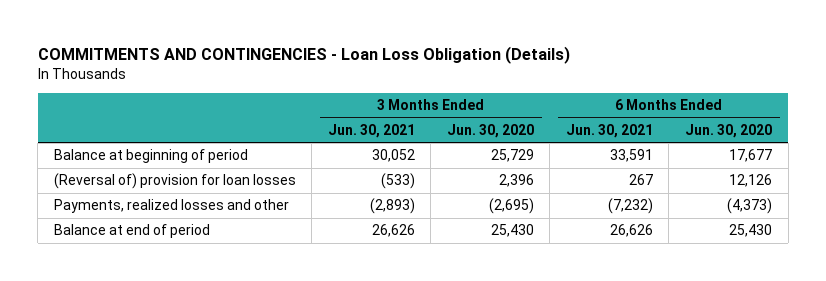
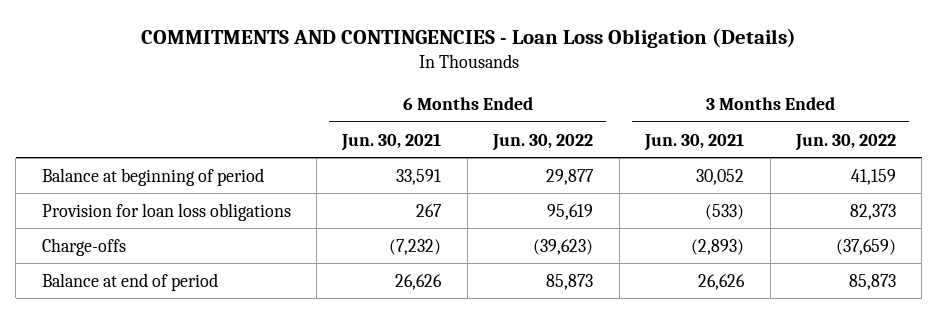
- | 3 Months Ended Jun. 30, 2021 | 3 Months Ended Jun. 30, 2020 | 6 Months Ended Jun. 30, 2021 | 6 Months Ended Jun. 30, 2020
+ | 6 Months Ended Jun. 30, 2021 | 6 Months Ended Jun. 30, 2022 | 3 Months Ended Jun. 30, 2021 | 3 Months Ended Jun. 30, 2022
- (Reversal of) provision for loan losses | (533) | 2,396 | 267 | 12,126
- Payments, realized losses and other | (2,893) | (2,695) | (7,232) | (4,373)
+ Provision for loan loss obligations | 267 | 95,619 | (533) | 82,373
+ Charge-offs | (7,232) | (39,623) | (2,893) | (37,659)

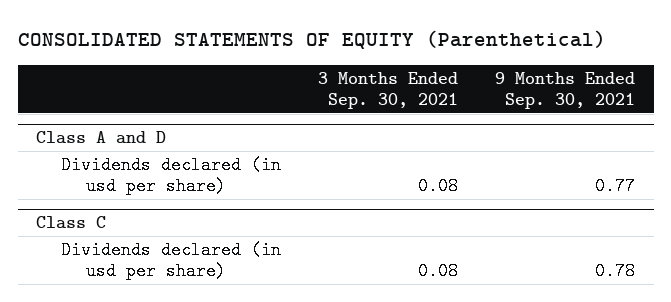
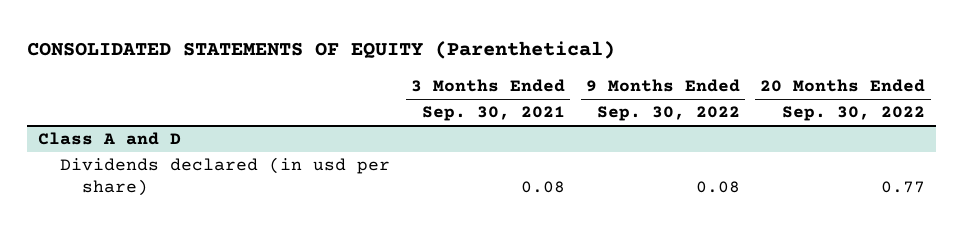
- | 3 Months Ended Sep. 30, 2021 | 9 Months Ended Sep. 30, 2021
+ | 3 Months Ended Sep. 30, 2021 | 9 Months Ended Sep. 30, 2022 | 20 Months Ended Sep. 30, 2022
- Class C
- Dividends declared (in usd per share) | 0.08 | 0.78

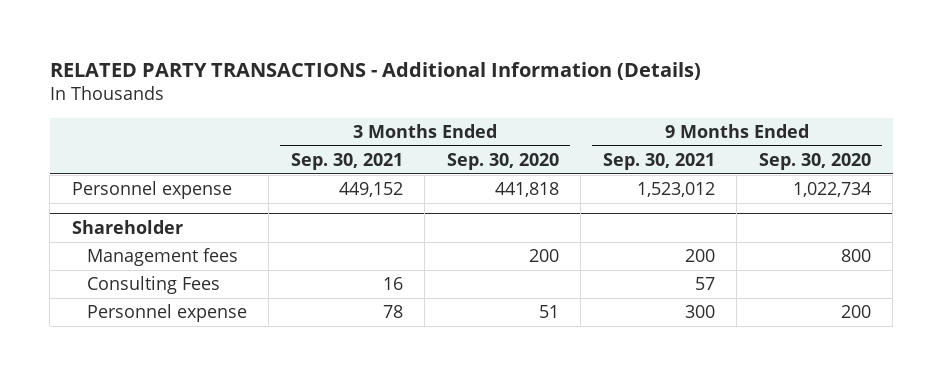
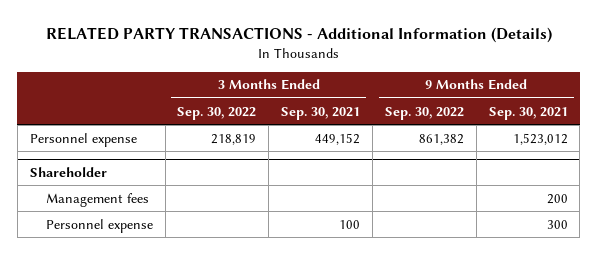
- | 3 Months Ended Sep. 30, 2021 | 3 Months Ended Sep. 30, 2020 | 9 Months Ended Sep. 30, 2021 | 9 Months Ended Sep. 30, 2020
+ | 3 Months Ended Sep. 30, 2022 | 3 Months Ended Sep. 30, 2021 | 9 Months Ended Sep. 30, 2022 | 9 Months Ended Sep. 30, 2021
@ Shareholder
- Consulting Fees | 16 | | 57 |
- Personnel expense | 78 | 51 | 300 | 200
+ Personnel expense | | 100 | | 300

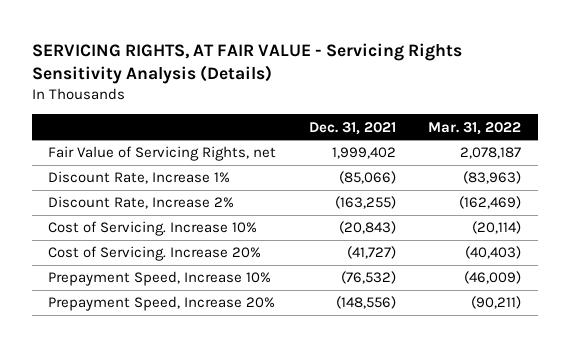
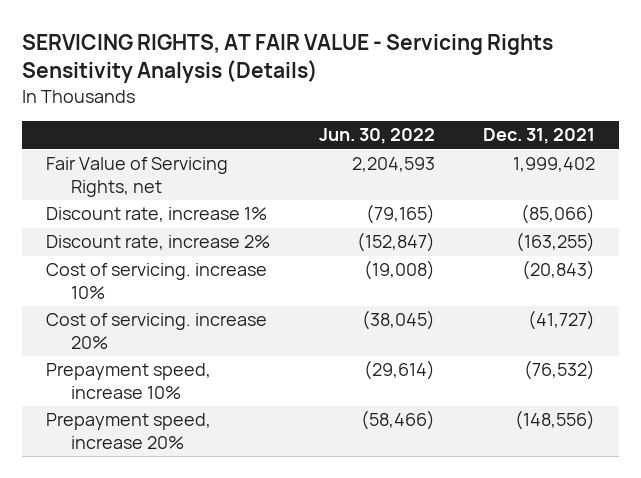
- | Dec. 31, 2021 | Mar. 31, 2022
+ | Jun. 30, 2022 | Dec. 31, 2021
- Discount Rate, Increase 1% | (85,066) | (83,963)
- Discount Rate, Increase 2% | (163,255) | (162,469)
- Cost of Servicing. Increase 10% | (20,843) | (20,114)
- Cost of Servicing. Increase 20% | (41,727) | (40,403)
- Prepayment Speed, Increase 10% | (76,532) | (46,009)
- Prepayment Speed, Increase 20% | (148,556) | (90,211)
+ Discount rate, increase 1% | (79,165) | (85,066)
+ Discount rate, increase 2% | (152,847) | (163,255)
+ Cost of servicing. increase 10% | (19,008) | (20,843)
+ Cost of servicing. increase 20% | (38,045) | (41,727)
+ Prepayment speed, increase 10% | (29,614) | (76,532)
+ Prepayment speed, increase 20% | (58,466) | (148,556)

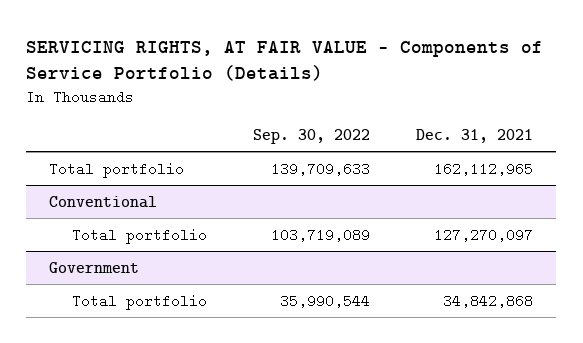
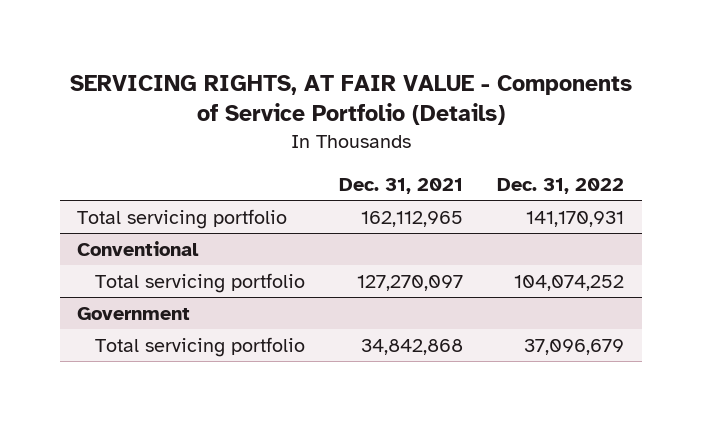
- | Sep. 30, 2022 | Dec. 31, 2021
+ | Dec. 31, 2021 | Dec. 31, 2022
- Total portfolio | 139,709,633 | 162,112,965
+ Total servicing portfolio | 162,112,965 | 141,170,931
@ Conventional
- Total portfolio | 103,719,089 | 127,270,097
+ Total servicing portfolio | 127,270,097 | 104,074,252
@ Government
- Total portfolio | 35,990,544 | 34,842,868
+ Total servicing portfolio | 34,842,868 | 37,096,679

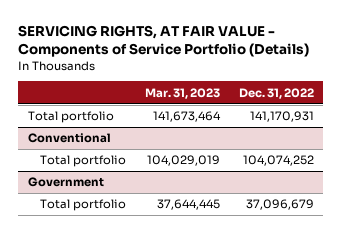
- | Dec. 31, 2021 | Dec. 31, 2022
+ | Mar. 31, 2023 | Dec. 31, 2022
- Total servicing portfolio | 162,112,965 | 141,170,931
+ Total portfolio | 141,673,464 | 141,170,931
@ Conventional
- Total servicing portfolio | 127,270,097 | 104,074,252
+ Total portfolio | 104,029,019 | 104,074,252
@ Government
- Total servicing portfolio | 34,842,868 | 37,096,679
+ Total portfolio | 37,644,445 | 37,096,679

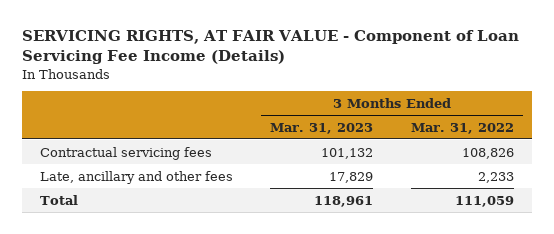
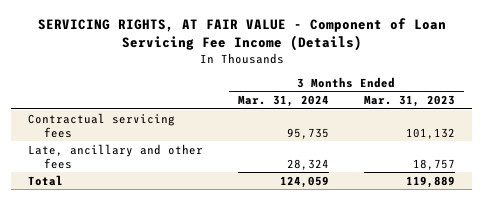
- | 3 Months Ended Mar. 31, 2023 | 3 Months Ended Mar. 31, 2022
+ | 3 Months Ended Mar. 31, 2024 | 3 Months Ended Mar. 31, 2023
- Late, ancillary and other fees | 17,829 | 2,233
- Total | 118,961 | 111,059
+ Late, ancillary and other fees | 28,324 | 18,757
+ Total | 124,059 | 119,889

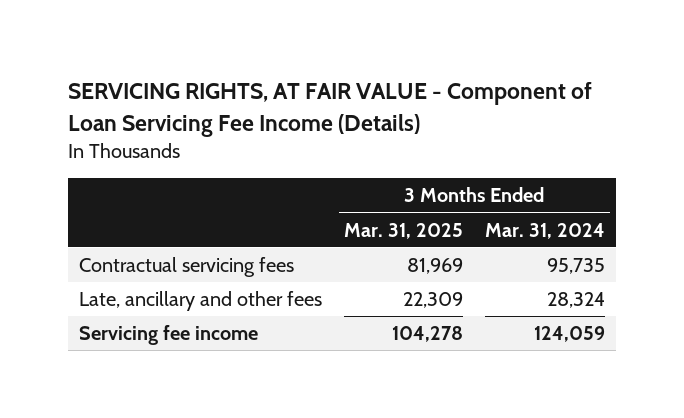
- | 3 Months Ended Mar. 31, 2024 | 3 Months Ended Mar. 31, 2023
+ | 3 Months Ended Mar. 31, 2025 | 3 Months Ended Mar. 31, 2024
- Total | 124,059 | 119,889
+ Servicing fee income | 104,278 | 124,059

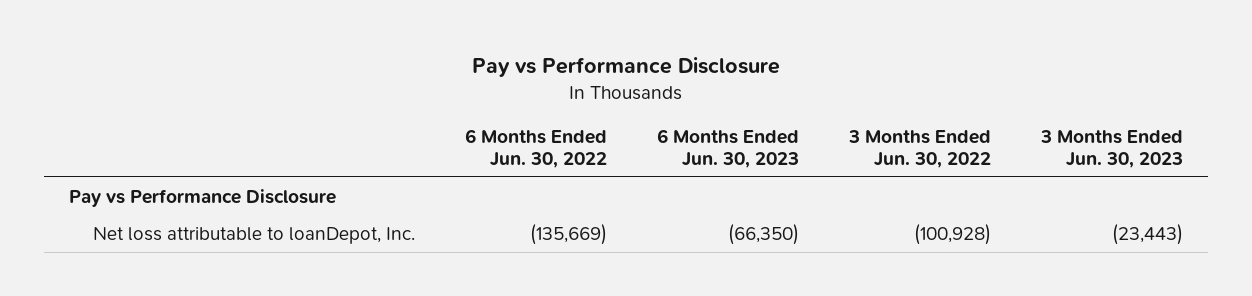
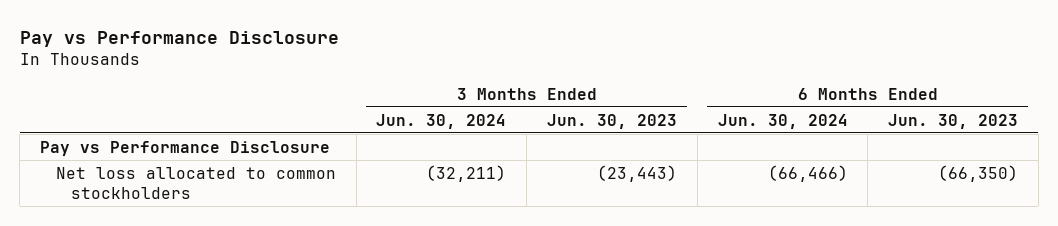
- | 6 Months Ended Jun. 30, 2022 | 6 Months Ended Jun. 30, 2023 | 3 Months Ended Jun. 30, 2022 | 3 Months Ended Jun. 30, 2023
+ | 3 Months Ended Jun. 30, 2024 | 3 Months Ended Jun. 30, 2023 | 6 Months Ended Jun. 30, 2024 | 6 Months Ended Jun. 30, 2023
- Net loss attributable to loanDepot, Inc. | (135,669) | (66,350) | (100,928) | (23,443)
+ Net loss allocated to common stockholders | (32,211) | (23,443) | (66,466) | (66,350)

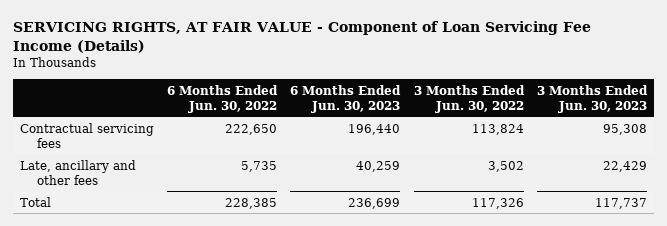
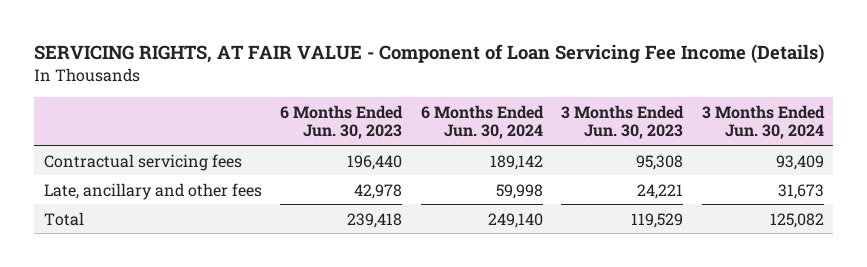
- | 6 Months Ended Jun. 30, 2022 | 6 Months Ended Jun. 30, 2023 | 3 Months Ended Jun. 30, 2022 | 3 Months Ended Jun. 30, 2023
+ | 6 Months Ended Jun. 30, 2023 | 6 Months Ended Jun. 30, 2024 | 3 Months Ended Jun. 30, 2023 | 3 Months Ended Jun. 30, 2024
- Late, ancillary and other fees | 5,735 | 40,259 | 3,502 | 22,429
- Total | 228,385 | 236,699 | 117,326 | 117,737
+ Late, ancillary and other fees | 42,978 | 59,998 | 24,221 | 31,673
+ Total | 239,418 | 249,140 | 119,529 | 125,082

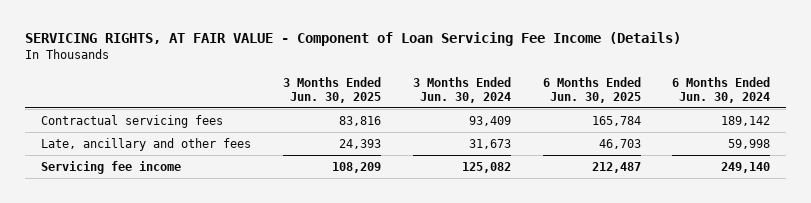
- | 6 Months Ended Jun. 30, 2023 | 6 Months Ended Jun. 30, 2024 | 3 Months Ended Jun. 30, 2023 | 3 Months Ended Jun. 30, 2024
+ | 3 Months Ended Jun. 30, 2025 | 3 Months Ended Jun. 30, 2024 | 6 Months Ended Jun. 30, 2025 | 6 Months Ended Jun. 30, 2024
- Total | 239,418 | 249,140 | 119,529 | 125,082
+ Servicing fee income | 108,209 | 125,082 | 212,487 | 249,140

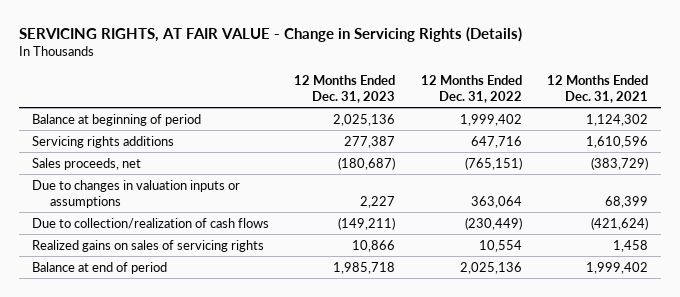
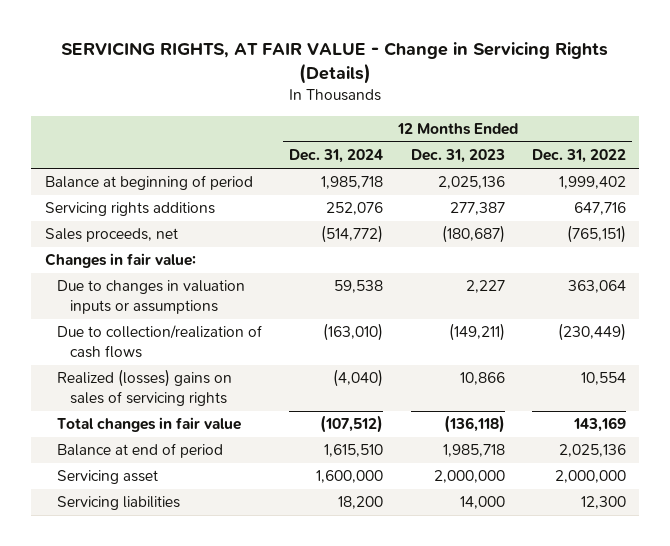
- | 12 Months Ended Dec. 31, 2023 | 12 Months Ended Dec. 31, 2022 | 12 Months Ended Dec. 31, 2021
+ | 12 Months Ended Dec. 31, 2024 | 12 Months Ended Dec. 31, 2023 | 12 Months Ended Dec. 31, 2022
+ Changes in fair value:
- Realized gains on sales of servicing rights | 10,866 | 10,554 | 1,458
+ Realized (losses) gains on sales of servicing rights | (4,040) | 10,866 | 10,554
+ Total changes in fair value | (107,512) | (136,118) | 143,169
+ Servicing asset | 1,600,000 | 2,000,000 | 2,000,000
+ Servicing liabilities | 18,200 | 14,000 | 12,300

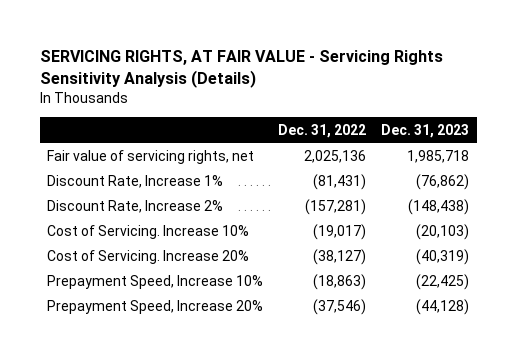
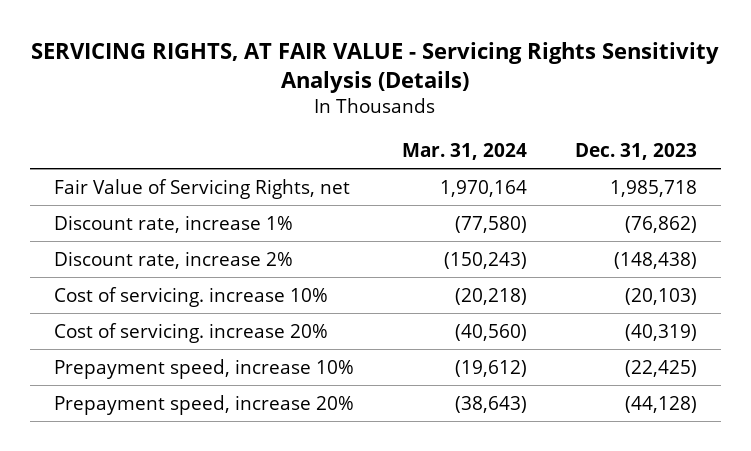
- | Dec. 31, 2022 | Dec. 31, 2023
+ | Mar. 31, 2024 | Dec. 31, 2023
- Fair value of servicing rights, net | 2,025,136 | 1,985,718
- Discount Rate, Increase 1% | (81,431) | (76,862)
- Discount Rate, Increase 2% | (157,281) | (148,438)
- Cost of Servicing. Increase 10% | (19,017) | (20,103)
- Cost of Servicing. Increase 20% | (38,127) | (40,319)
- Prepayment Speed, Increase 10% | (18,863) | (22,425)
- Prepayment Speed, Increase 20% | (37,546) | (44,128)
+ Fair Value of Servicing Rights, net | 1,970,164 | 1,985,718
+ Discount rate, increase 1% | (77,580) | (76,862)
+ Discount rate, increase 2% | (150,243) | (148,438)
+ Cost of servicing. increase 10% | (20,218) | (20,103)
+ Cost of servicing. increase 20% | (40,560) | (40,319)
+ Prepayment speed, increase 10% | (19,612) | (22,425)
+ Prepayment speed, increase 20% | (38,643) | (44,128)

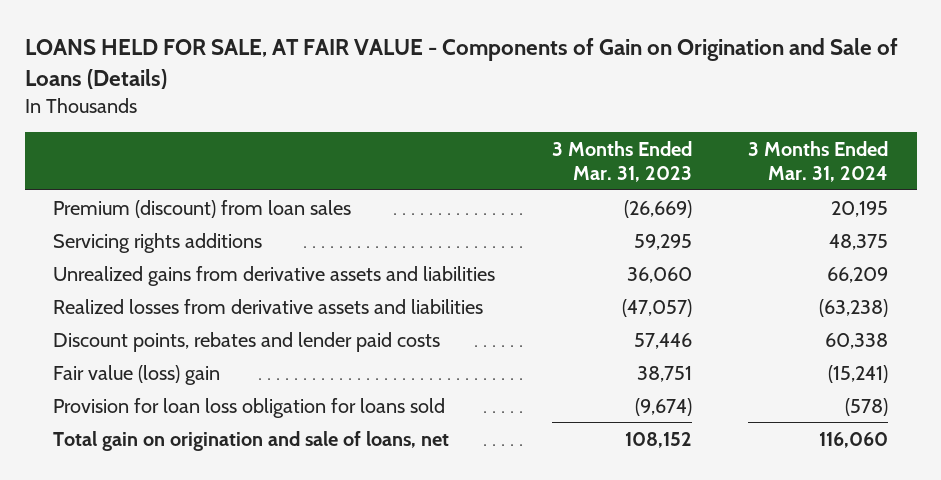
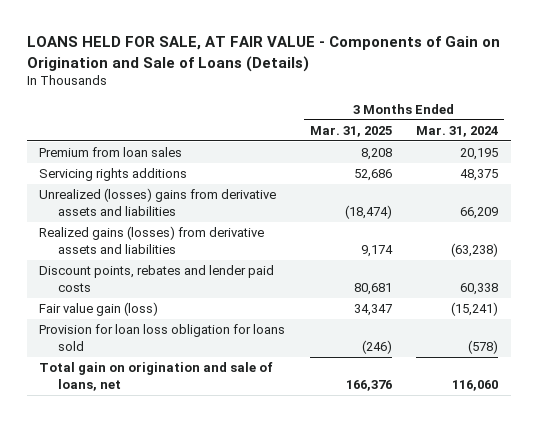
- | 3 Months Ended Mar. 31, 2023 | 3 Months Ended Mar. 31, 2024
+ | 3 Months Ended Mar. 31, 2025 | 3 Months Ended Mar. 31, 2024
- Premium (discount) from loan sales | (26,669) | 20,195
+ Premium from loan sales | 8,208 | 20,195
- Unrealized gains from derivative assets and liabilities | 36,060 | 66,209
- Realized losses from derivative assets and liabilities | (47,057) | (63,238)
+ Unrealized (losses) gains from derivative assets and liabilities | (18,474) | 66,209
+ Realized gains (losses) from derivative assets and liabilities | 9,174 | (63,238)
- Fair value (loss) gain | 38,751 | (15,241)
+ Fair value gain (loss) | 34,347 | (15,241)

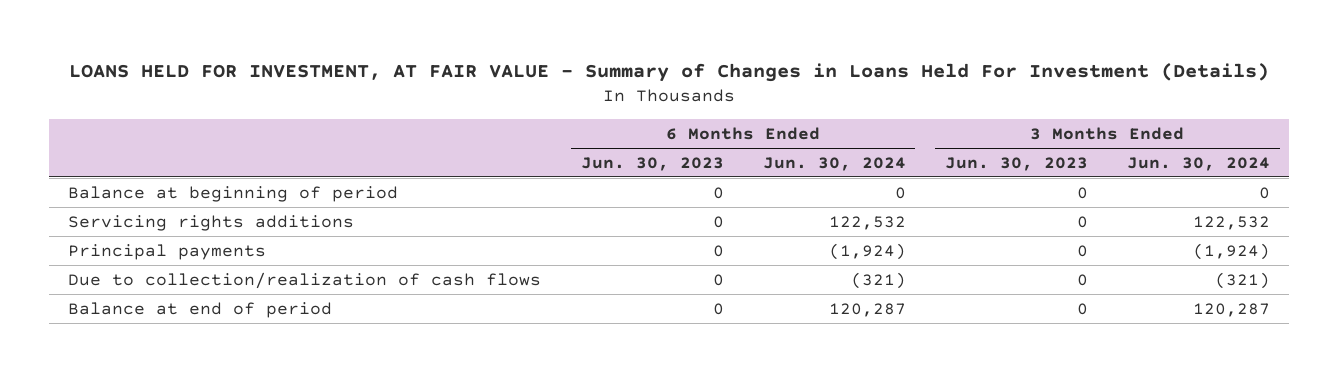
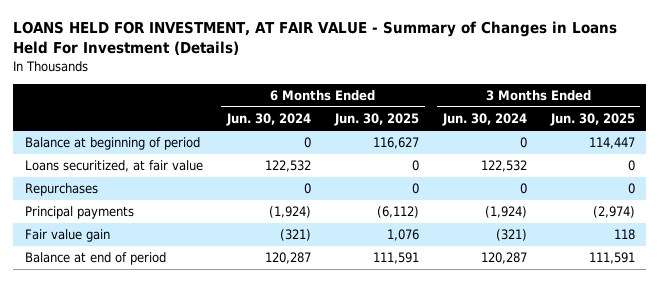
- | 6 Months Ended Jun. 30, 2023 | 6 Months Ended Jun. 30, 2024 | 3 Months Ended Jun. 30, 2023 | 3 Months Ended Jun. 30, 2024
+ | 6 Months Ended Jun. 30, 2024 | 6 Months Ended Jun. 30, 2025 | 3 Months Ended Jun. 30, 2024 | 3 Months Ended Jun. 30, 2025
- Servicing rights additions | 0 | 122,532 | 0 | 122,532
+ Loans securitized, at fair value | 122,532 | 0 | 122,532 | 0
+ Repurchases | 0 | 0 | 0 | 0
- Due to collection/realization of cash flows | 0 | (321) | 0 | (321)
+ Fair value gain | (321) | 1,076 | (321) | 118

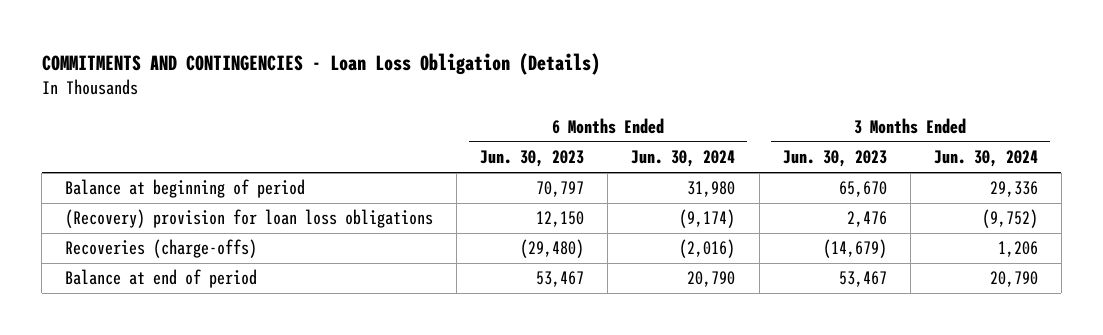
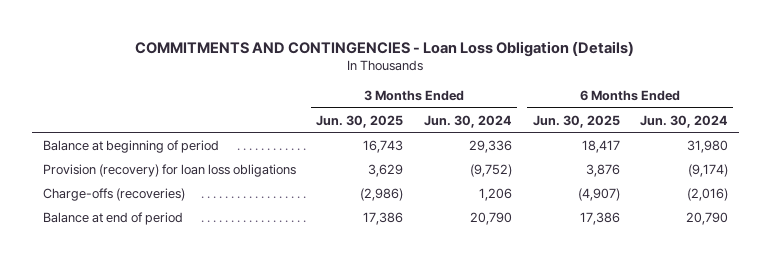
- | 6 Months Ended Jun. 30, 2023 | 6 Months Ended Jun. 30, 2024 | 3 Months Ended Jun. 30, 2023 | 3 Months Ended Jun. 30, 2024
+ | 3 Months Ended Jun. 30, 2025 | 3 Months Ended Jun. 30, 2024 | 6 Months Ended Jun. 30, 2025 | 6 Months Ended Jun. 30, 2024
- (Recovery) provision for loan loss obligations | 12,150 | (9,174) | 2,476 | (9,752)
- Recoveries (charge-offs) | (29,480) | (2,016) | (14,679) | 1,206
+ Provision (recovery) for loan loss obligations | 3,629 | (9,752) | 3,876 | (9,174)
+ Charge-offs (recoveries) | (2,986) | 1,206 | (4,907) | (2,016)

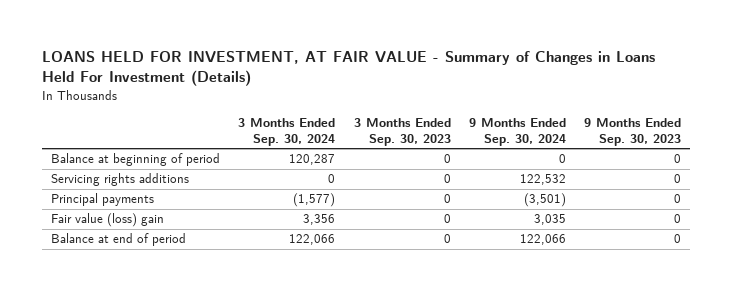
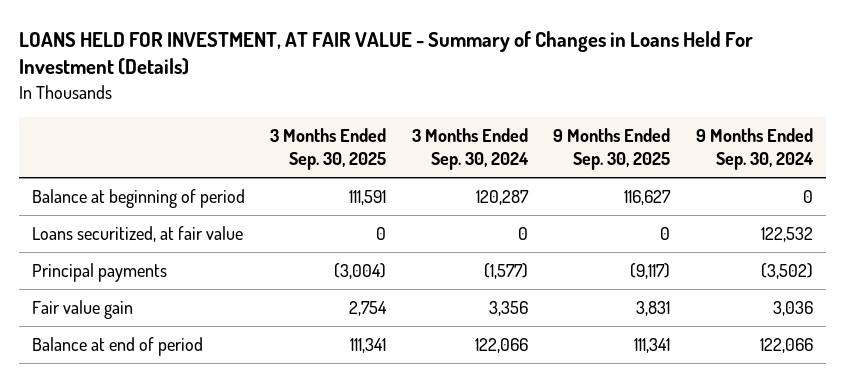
- | 3 Months Ended Sep. 30, 2024 | 3 Months Ended Sep. 30, 2023 | 9 Months Ended Sep. 30, 2024 | 9 Months Ended Sep. 30, 2023
+ | 3 Months Ended Sep. 30, 2025 | 3 Months Ended Sep. 30, 2024 | 9 Months Ended Sep. 30, 2025 | 9 Months Ended Sep. 30, 2024
- Servicing rights additions | 0 | 0 | 122,532 | 0
- Principal payments | (1,577) | 0 | (3,501) | 0
- Fair value (loss) gain | 3,356 | 0 | 3,035 | 0
+ Loans securitized, at fair value | 0 | 0 | 0 | 122,532
+ Principal payments | (3,004) | (1,577) | (9,117) | (3,502)
+ Fair value gain | 2,754 | 3,356 | 3,831 | 3,036

